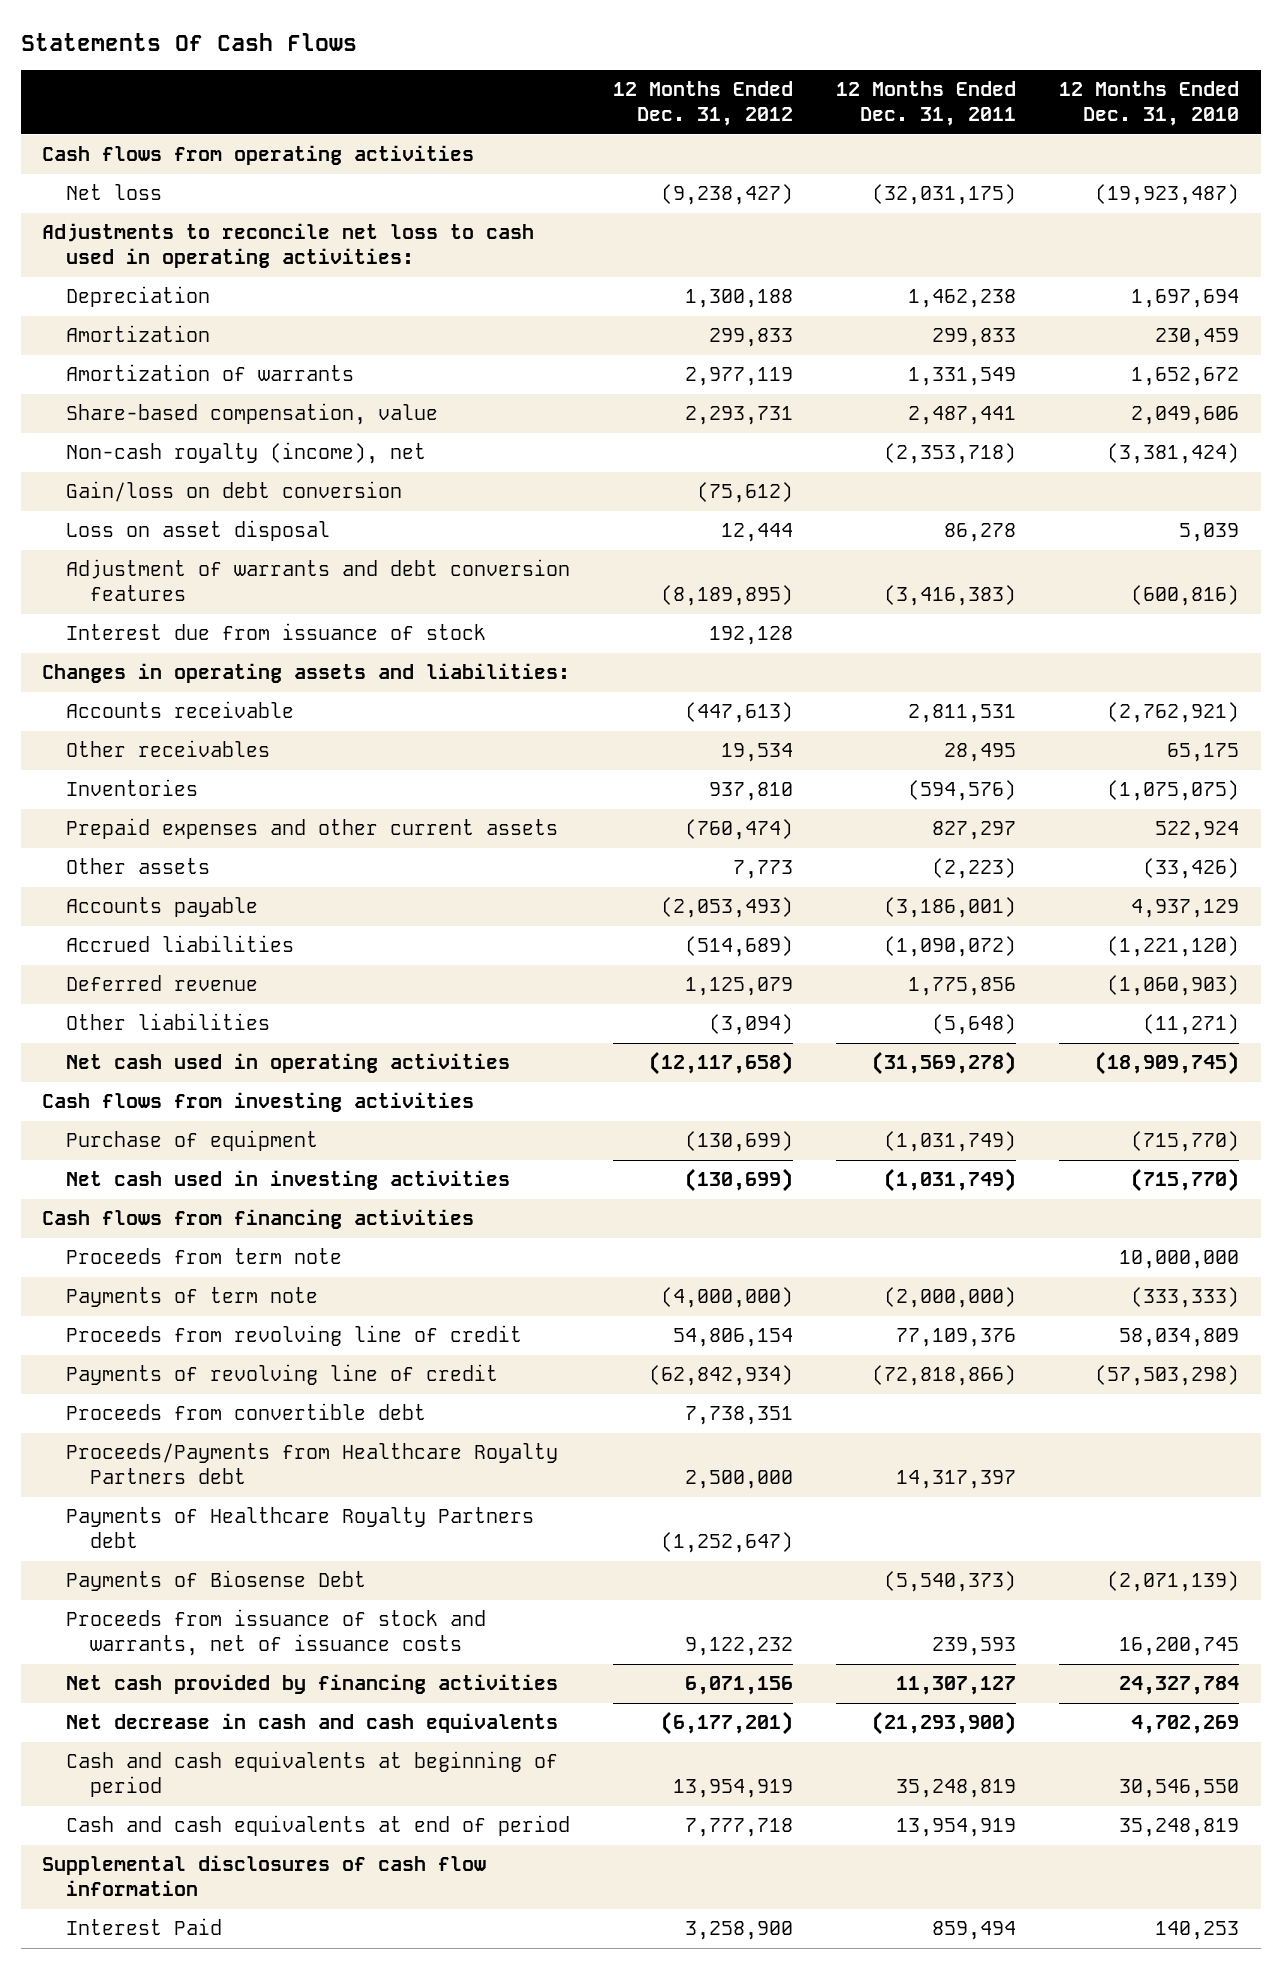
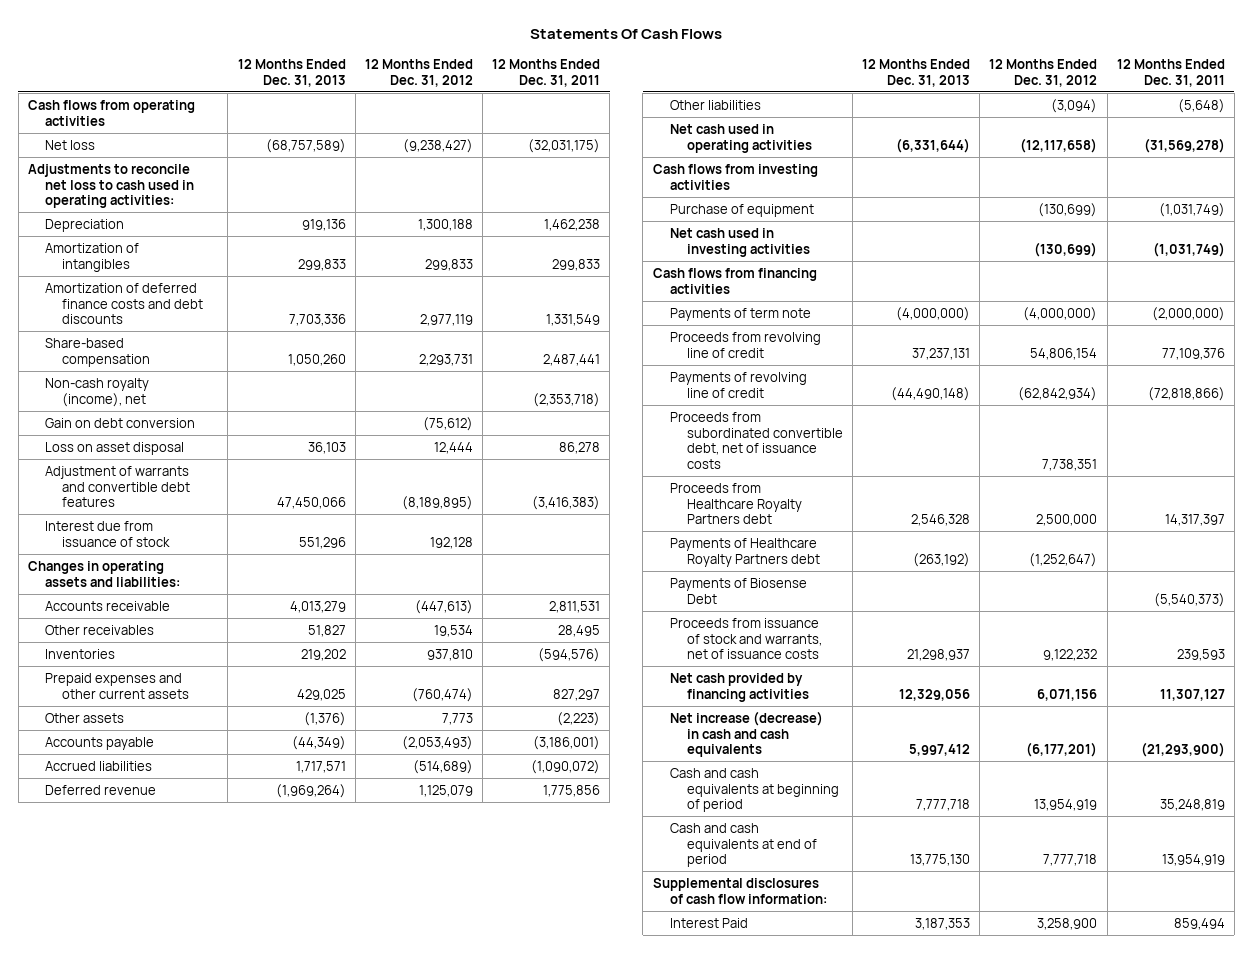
- | 12 Months Ended Dec. 31, 2012 | 12 Months Ended Dec. 31, 2011 | 12 Months Ended Dec. 31, 2010
+ | 12 Months Ended Dec. 31, 2013 | 12 Months Ended Dec. 31, 2012 | 12 Months Ended Dec. 31, 2011
- Amortization | 299,833 | 299,833 | 230,459
- Amortization of warrants | 2,977,119 | 1,331,549 | 1,652,672
- Share-based compensation, value | 2,293,731 | 2,487,441 | 2,049,606
+ Amortization of intangibles | 299,833 | 299,833 | 299,833
+ Amortization of deferred finance costs and debt discounts | 7,703,336 | 2,977,119 | 1,331,549
+ Share-based compensation | 1,050,260 | 2,293,731 | 2,487,441
- Gain/loss on debt conversion | (75,612) | |
+ Gain on debt conversion | | (75,612) |
- Adjustment of warrants and debt conversion features | (8,189,895) | (3,416,383) | (600,816)
+ Adjustment of warrants and convertible debt features | 47,450,066 | (8,189,895) | (3,416,383)
- Proceeds from term note | | | 10,000,000
- Proceeds from convertible debt | 7,738,351 | |
- Proceeds/Payments from Healthcare Royalty Partners debt | 2,500,000 | 14,317,397 |
+ Proceeds from subordinated convertible debt, net of issuance costs | | 7,738,351 |
+ Proceeds from Healthcare Royalty Partners debt | 2,546,328 | 2,500,000 | 14,317,397
- Net decrease in cash and cash equivalents | (6,177,201) | (21,293,900) | 4,702,269
+ Net increase (decrease) in cash and cash equivalents | 5,997,412 | (6,177,201) | (21,293,900)
- Supplemental disclosures of cash flow information
+ Supplemental disclosures of cash flow information:

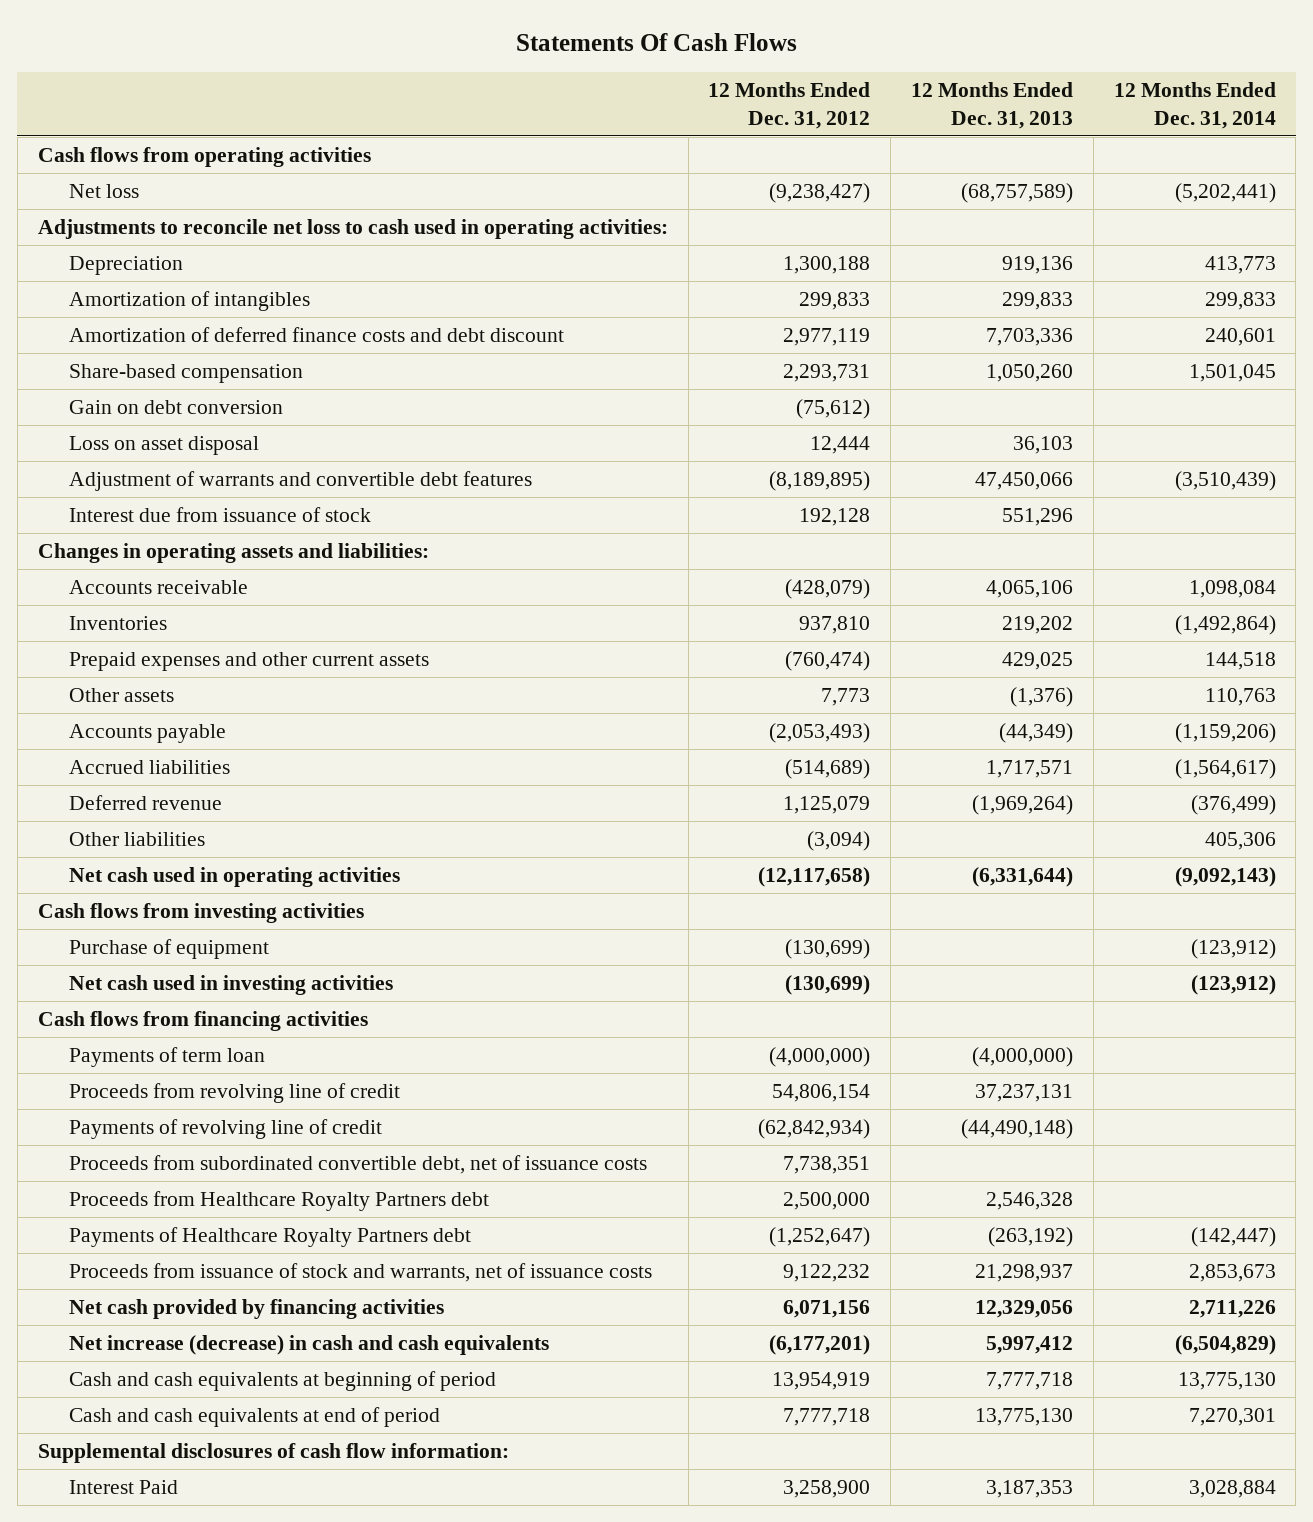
- | 12 Months Ended Dec. 31, 2013 | 12 Months Ended Dec. 31, 2012 | 12 Months Ended Dec. 31, 2011
+ | 12 Months Ended Dec. 31, 2012 | 12 Months Ended Dec. 31, 2013 | 12 Months Ended Dec. 31, 2014
- Amortization of deferred finance costs and debt discounts | 7,703,336 | 2,977,119 | 1,331,549
+ Amortization of deferred finance costs and debt discount | 2,977,119 | 7,703,336 | 240,601
- Non-cash royalty (income), net | | | (2,353,718)
- Accounts receivable | 4,013,279 | (447,613) | 2,811,531
- Other receivables | 51,827 | 19,534 | 28,495
+ Accounts receivable | (428,079) | 4,065,106 | 1,098,084
- Payments of term note | (4,000,000) | (4,000,000) | (2,000,000)
+ Payments of term loan | (4,000,000) | (4,000,000) |
- Payments of Biosense Debt | | | (5,540,373)

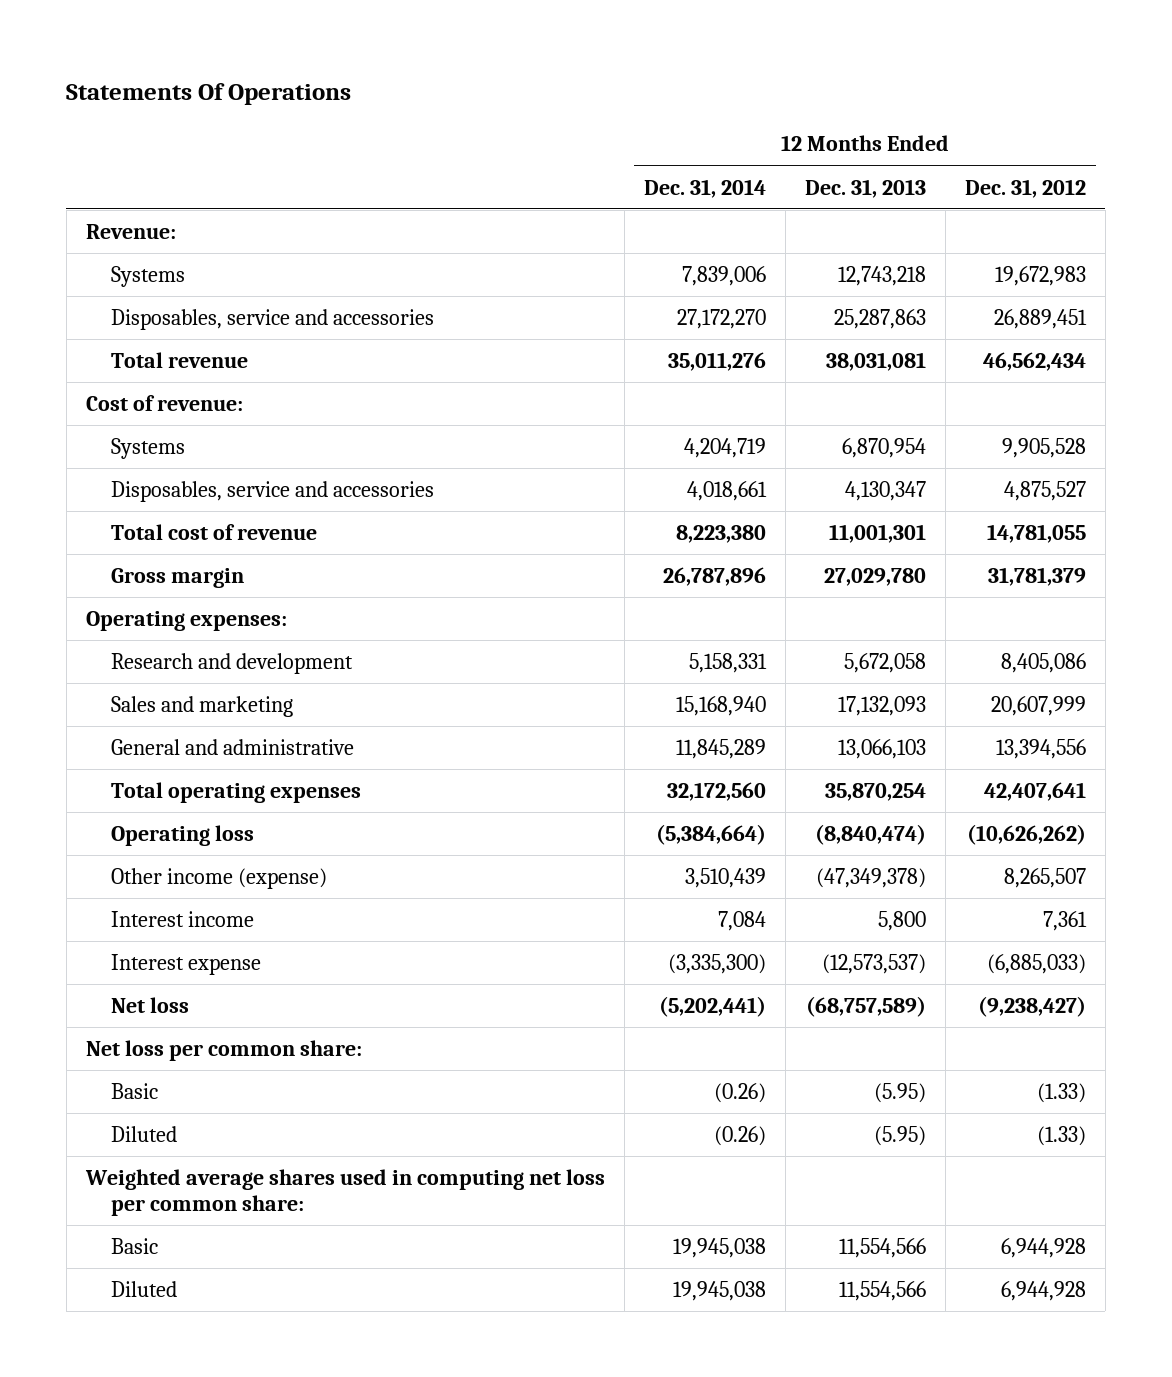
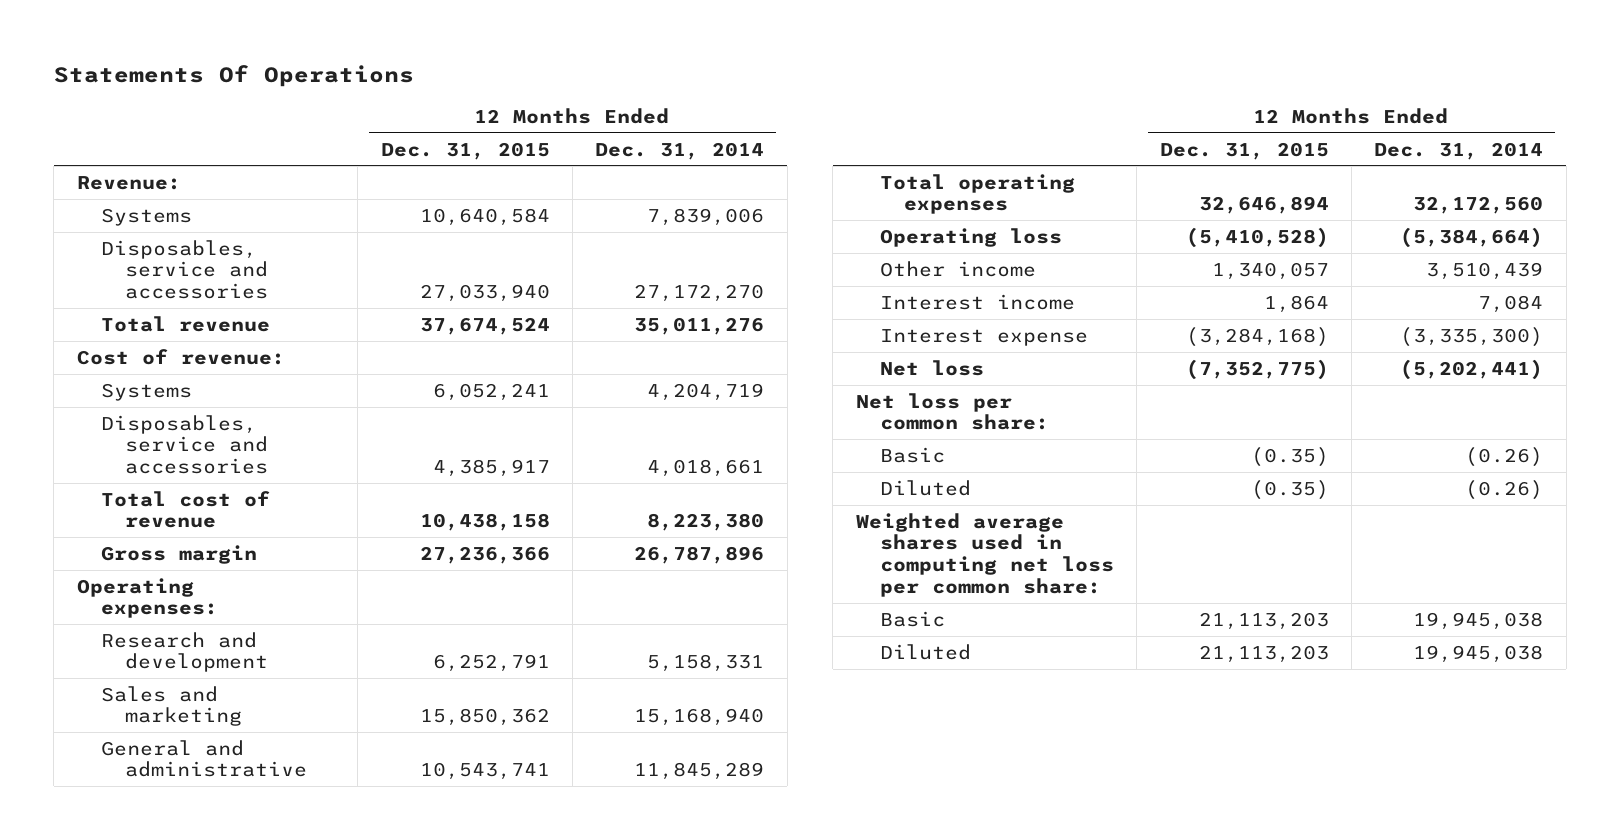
- | 12 Months Ended Dec. 31, 2014 | 12 Months Ended Dec. 31, 2013 | 12 Months Ended Dec. 31, 2012
+ | 12 Months Ended Dec. 31, 2015 | 12 Months Ended Dec. 31, 2014
- Other income (expense) | 3,510,439 | (47,349,378) | 8,265,507
+ Other income | 1,340,057 | 3,510,439

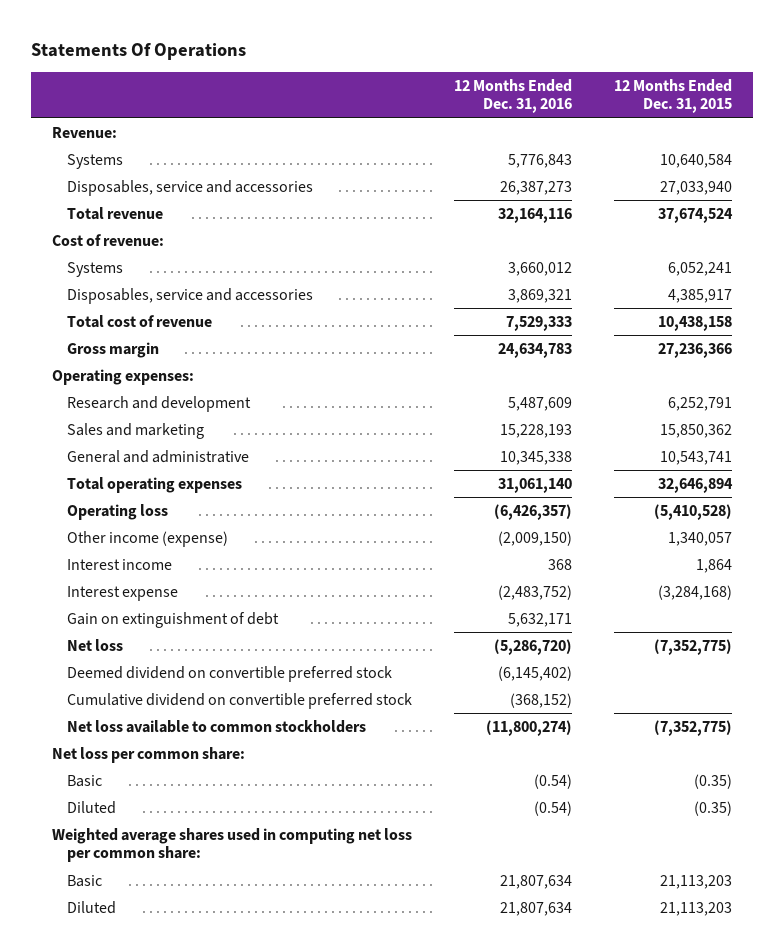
- | 12 Months Ended Dec. 31, 2015 | 12 Months Ended Dec. 31, 2014
+ | 12 Months Ended Dec. 31, 2016 | 12 Months Ended Dec. 31, 2015
- Other income | 1,340,057 | 3,510,439
+ Other income (expense) | (2,009,150) | 1,340,057
+ Gain on extinguishment of debt | 5,632,171 |
+ Deemed dividend on convertible preferred stock | (6,145,402) |
+ Cumulative dividend on convertible preferred stock | (368,152) |
+ Net loss available to common stockholders | (11,800,274) | (7,352,775)

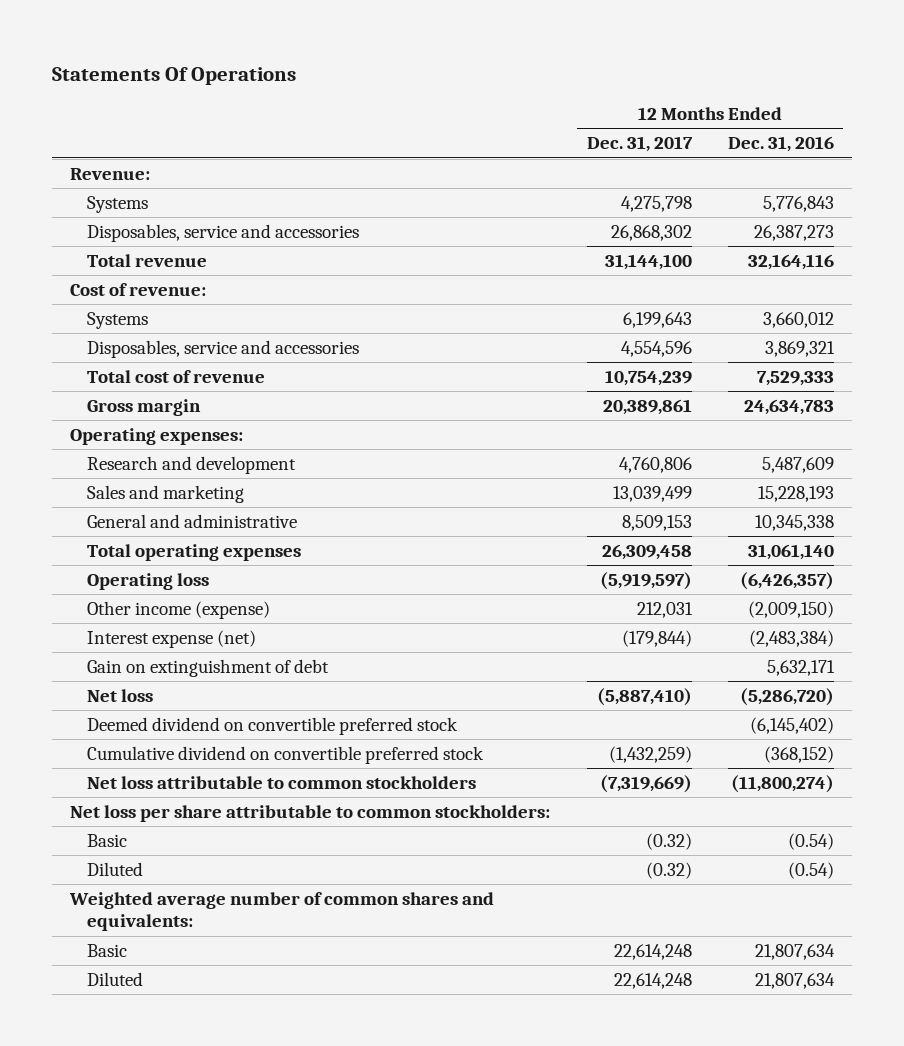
- | 12 Months Ended Dec. 31, 2016 | 12 Months Ended Dec. 31, 2015
+ | 12 Months Ended Dec. 31, 2017 | 12 Months Ended Dec. 31, 2016
- Interest income | 368 | 1,864
- Interest expense | (2,483,752) | (3,284,168)
+ Interest expense (net) | (179,844) | (2,483,384)
- Net loss available to common stockholders | (11,800,274) | (7,352,775)
- Net loss per common share:
+ Net loss attributable to common stockholders | (7,319,669) | (11,800,274)
+ Net loss per share attributable to common stockholders:
- Weighted average shares used in computing net loss per common share:
+ Weighted average number of common shares and equivalents:

